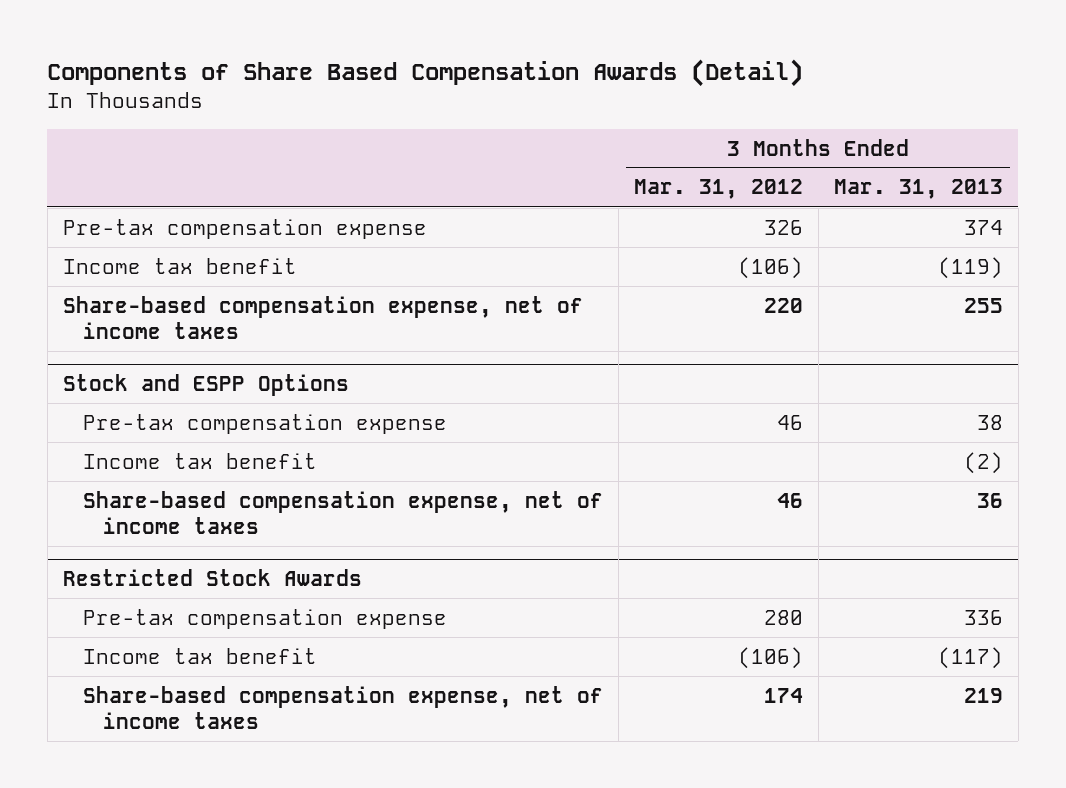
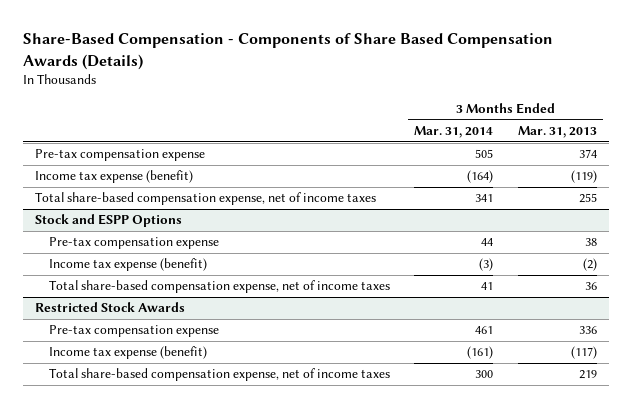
- Components of Share Based Compensation Awards (Detail)
+ Share-Based Compensation - Components of Share Based Compensation Awards (Details)
- | 3 Months Ended Mar. 31, 2012 | 3 Months Ended Mar. 31, 2013
+ | 3 Months Ended Mar. 31, 2014 | 3 Months Ended Mar. 31, 2013
- Income tax benefit | (106) | (119)
- Share-based compensation expense, net of income taxes | 220 | 255
+ Income tax expense (benefit) | (164) | (119)
+ Total share-based compensation expense, net of income taxes | 341 | 255
@ Stock and ESPP Options
- Income tax benefit | | (2)
- Share-based compensation expense, net of income taxes | 46 | 36
+ Income tax expense (benefit) | (3) | (2)
+ Total share-based compensation expense, net of income taxes | 41 | 36
@ Restricted Stock Awards
- Income tax benefit | (106) | (117)
- Share-based compensation expense, net of income taxes | 174 | 219
+ Income tax expense (benefit) | (161) | (117)
+ Total share-based compensation expense, net of income taxes | 300 | 219

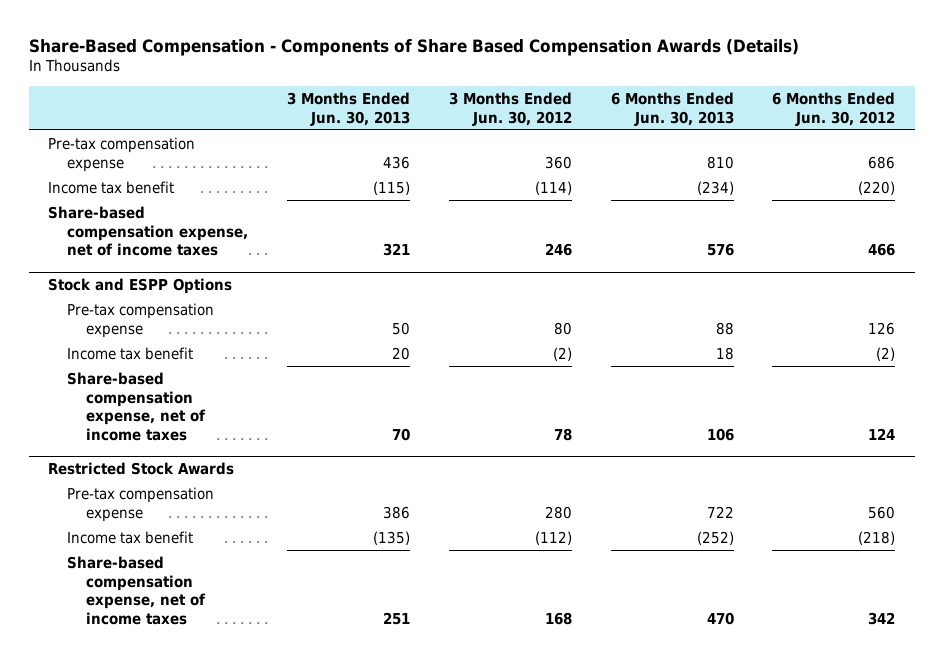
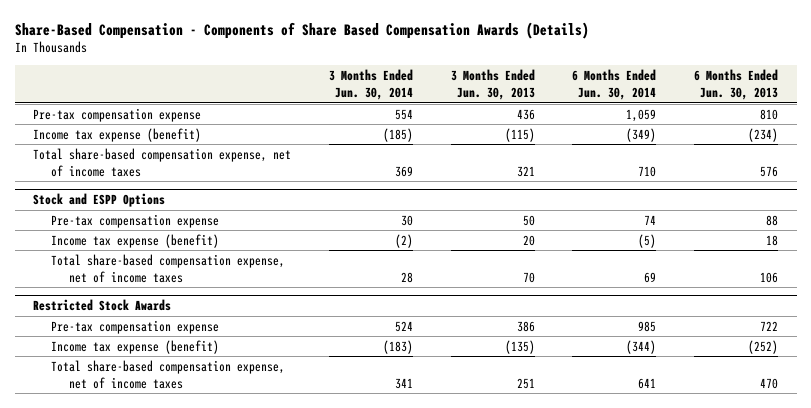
- | 3 Months Ended Jun. 30, 2013 | 3 Months Ended Jun. 30, 2012 | 6 Months Ended Jun. 30, 2013 | 6 Months Ended Jun. 30, 2012
+ | 3 Months Ended Jun. 30, 2014 | 3 Months Ended Jun. 30, 2013 | 6 Months Ended Jun. 30, 2014 | 6 Months Ended Jun. 30, 2013
- Income tax benefit | (115) | (114) | (234) | (220)
- Share-based compensation expense, net of income taxes | 321 | 246 | 576 | 466
+ Income tax expense (benefit) | (185) | (115) | (349) | (234)
+ Total share-based compensation expense, net of income taxes | 369 | 321 | 710 | 576
@ Stock and ESPP Options
- Income tax benefit | 20 | (2) | 18 | (2)
- Share-based compensation expense, net of income taxes | 70 | 78 | 106 | 124
+ Income tax expense (benefit) | (2) | 20 | (5) | 18
+ Total share-based compensation expense, net of income taxes | 28 | 70 | 69 | 106
@ Restricted Stock Awards
- Income tax benefit | (135) | (112) | (252) | (218)
- Share-based compensation expense, net of income taxes | 251 | 168 | 470 | 342
+ Income tax expense (benefit) | (183) | (135) | (344) | (252)
+ Total share-based compensation expense, net of income taxes | 341 | 251 | 641 | 470

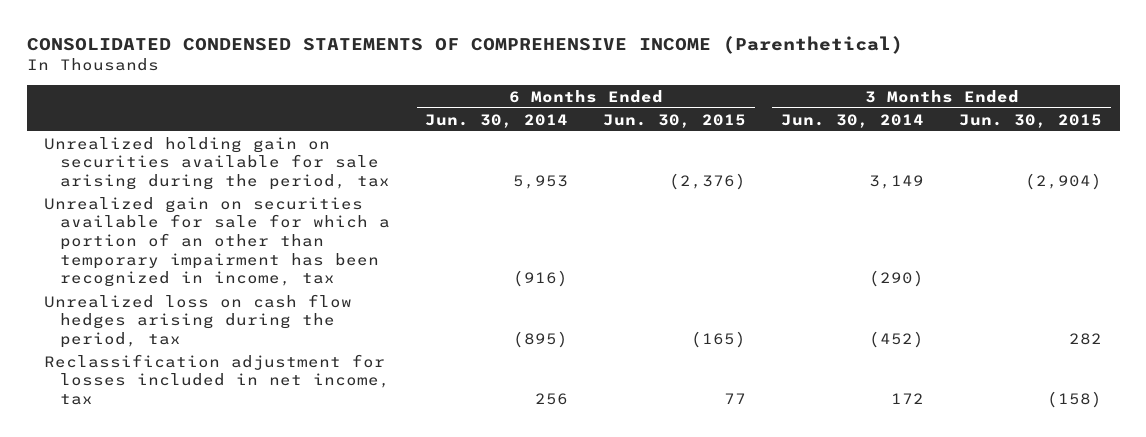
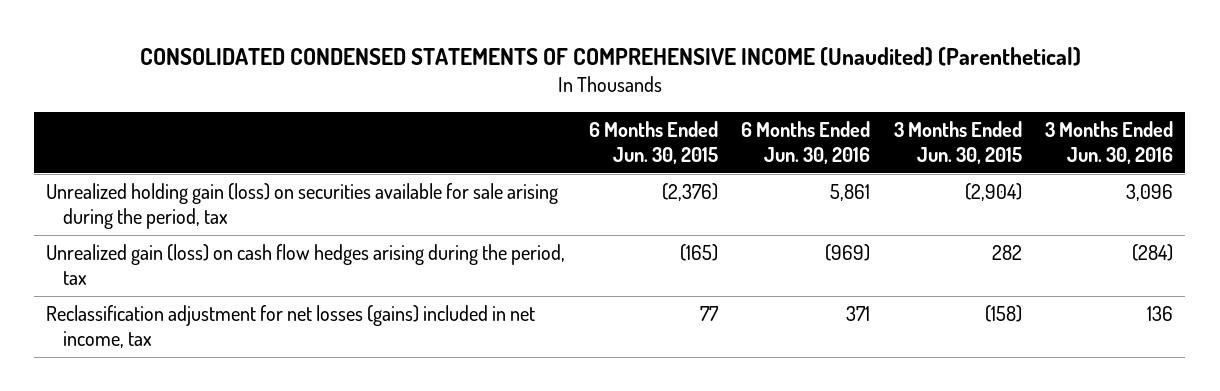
- CONSOLIDATED CONDENSED STATEMENTS OF COMPREHENSIVE INCOME (Parenthetical)
+ CONSOLIDATED CONDENSED STATEMENTS OF COMPREHENSIVE INCOME (Unaudited) (Parenthetical)
- | 6 Months Ended Jun. 30, 2014 | 6 Months Ended Jun. 30, 2015 | 3 Months Ended Jun. 30, 2014 | 3 Months Ended Jun. 30, 2015
+ | 6 Months Ended Jun. 30, 2015 | 6 Months Ended Jun. 30, 2016 | 3 Months Ended Jun. 30, 2015 | 3 Months Ended Jun. 30, 2016
- Unrealized holding gain on securities available for sale arising during the period, tax | 5,953 | (2,376) | 3,149 | (2,904)
- Unrealized gain on securities available for sale for which a portion of an other than temporary impairment has been recognized in income, tax | (916) | | (290) |
- Unrealized loss on cash flow hedges arising during the period, tax | (895) | (165) | (452) | 282
- Reclassification adjustment for losses included in net income, tax | 256 | 77 | 172 | (158)
+ Unrealized holding gain (loss) on securities available for sale arising during the period, tax | (2,376) | 5,861 | (2,904) | 3,096
+ Unrealized gain (loss) on cash flow hedges arising during the period, tax | (165) | (969) | 282 | (284)
+ Reclassification adjustment for net losses (gains) included in net income, tax | 77 | 371 | (158) | 136

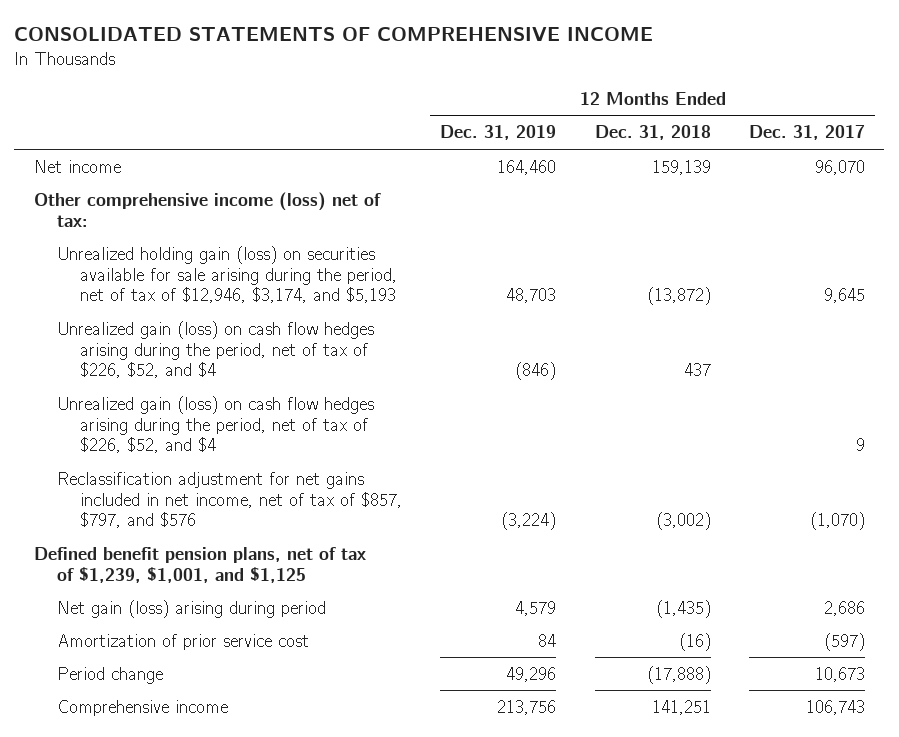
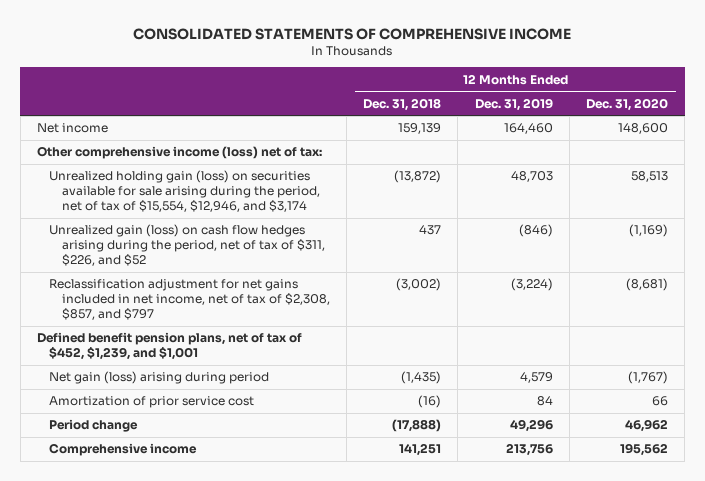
- | 12 Months Ended Dec. 31, 2019 | 12 Months Ended Dec. 31, 2018 | 12 Months Ended Dec. 31, 2017
+ | 12 Months Ended Dec. 31, 2018 | 12 Months Ended Dec. 31, 2019 | 12 Months Ended Dec. 31, 2020
- Unrealized holding gain (loss) on securities available for sale arising during the period, net of tax of $12,946, $3,174, and $5,193 | 48,703 | (13,872) | 9,645
- Unrealized gain (loss) on cash flow hedges arising during the period, net of tax of $226, $52, and $4 | (846) | 437 |
- Unrealized gain (loss) on cash flow hedges arising during the period, net of tax of $226, $52, and $4 | | | 9
- Reclassification adjustment for net gains included in net income, net of tax of $857, $797, and $576 | (3,224) | (3,002) | (1,070)
- Defined benefit pension plans, net of tax of $1,239, $1,001, and $1,125
+ Unrealized holding gain (loss) on securities available for sale arising during the period, net of tax of $15,554, $12,946, and $3,174 | (13,872) | 48,703 | 58,513
+ Unrealized gain (loss) on cash flow hedges arising during the period, net of tax of $311, $226, and $52 | 437 | (846) | (1,169)
+ Reclassification adjustment for net gains included in net income, net of tax of $2,308, $857, and $797 | (3,002) | (3,224) | (8,681)
+ Defined benefit pension plans, net of tax of $452, $1,239, and $1,001

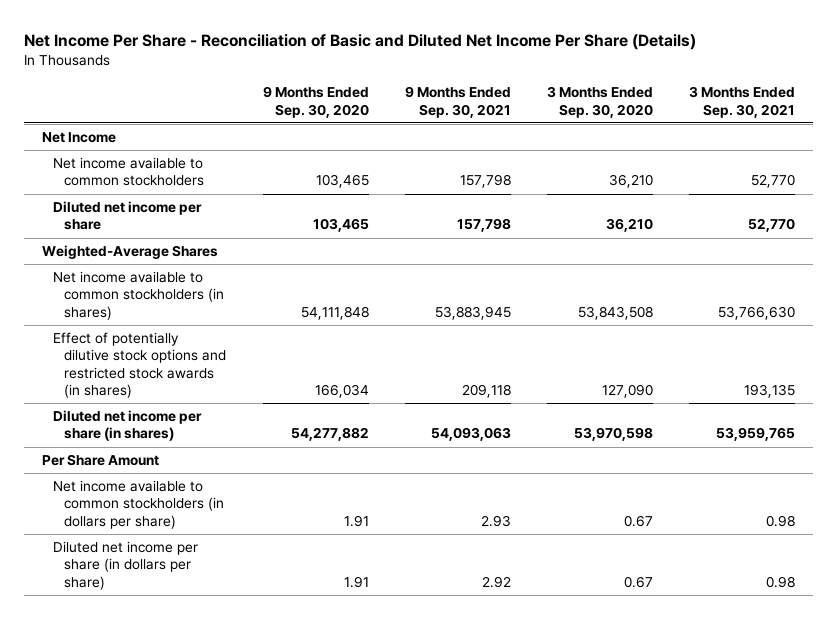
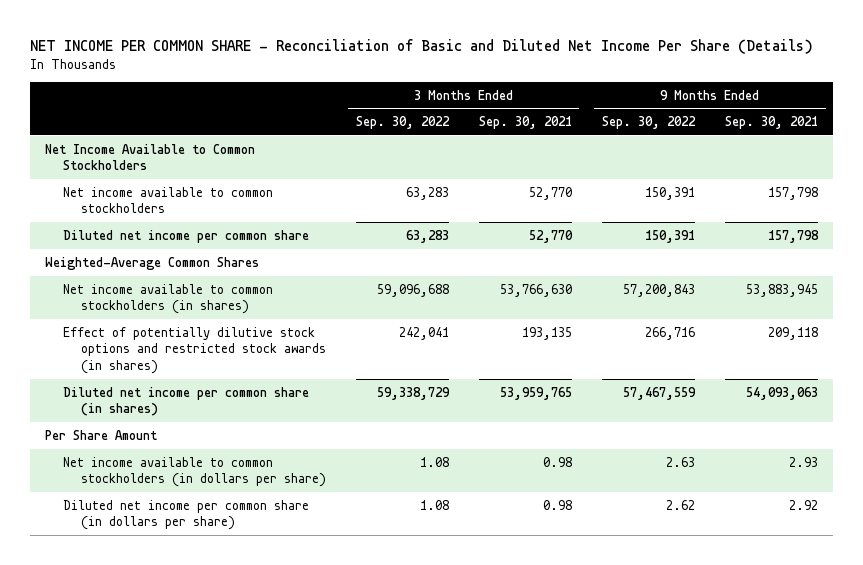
- Net Income Per Share - Reconciliation of Basic and Diluted Net Income Per Share (Details)
+ NET INCOME PER COMMON SHARE - Reconciliation of Basic and Diluted Net Income Per Share (Details)
- | 9 Months Ended Sep. 30, 2020 | 9 Months Ended Sep. 30, 2021 | 3 Months Ended Sep. 30, 2020 | 3 Months Ended Sep. 30, 2021
+ | 3 Months Ended Sep. 30, 2022 | 3 Months Ended Sep. 30, 2021 | 9 Months Ended Sep. 30, 2022 | 9 Months Ended Sep. 30, 2021
- Net Income
+ Net Income Available to Common Stockholders
- Diluted net income per share | 103,465 | 157,798 | 36,210 | 52,770
- Weighted-Average Shares
+ Diluted net income per common share | 63,283 | 52,770 | 150,391 | 157,798
+ Weighted-Average Common Shares
- Diluted net income per share (in shares) | 54,277,882 | 54,093,063 | 53,970,598 | 53,959,765
+ Diluted net income per common share (in shares) | 59,338,729 | 53,959,765 | 57,467,559 | 54,093,063
- Diluted net income per share (in dollars per share) | 1.91 | 2.92 | 0.67 | 0.98
+ Diluted net income per common share (in dollars per share) | 1.08 | 0.98 | 2.62 | 2.92

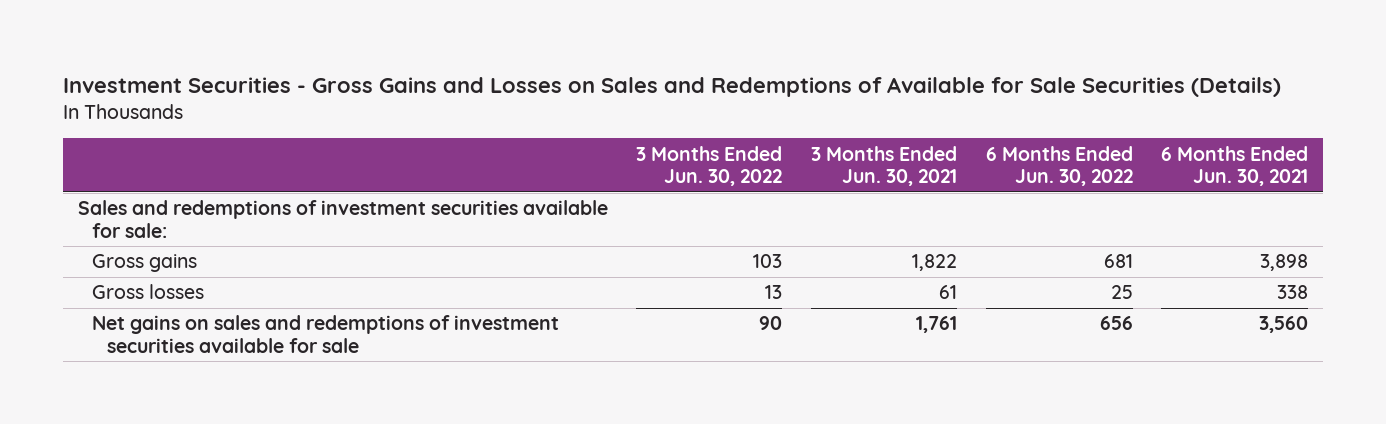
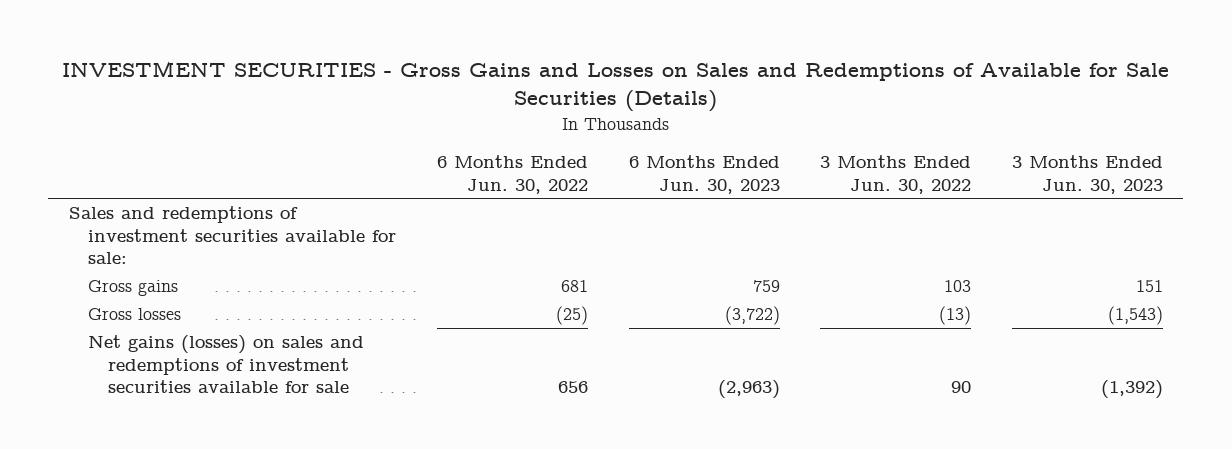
- Investment Securities - Gross Gains and Losses on Sales and Redemptions of Available for Sale Securities (Details)
+ INVESTMENT SECURITIES - Gross Gains and Losses on Sales and Redemptions of Available for Sale Securities (Details)
- | 3 Months Ended Jun. 30, 2022 | 3 Months Ended Jun. 30, 2021 | 6 Months Ended Jun. 30, 2022 | 6 Months Ended Jun. 30, 2021
+ | 6 Months Ended Jun. 30, 2022 | 6 Months Ended Jun. 30, 2023 | 3 Months Ended Jun. 30, 2022 | 3 Months Ended Jun. 30, 2023
- Gross losses | 13 | 61 | 25 | 338
- Net gains on sales and redemptions of investment securities available for sale | 90 | 1,761 | 656 | 3,560
+ Gross losses | (25) | (3,722) | (13) | (1,543)
+ Net gains (losses) on sales and redemptions of investment securities available for sale | 656 | (2,963) | 90 | (1,392)

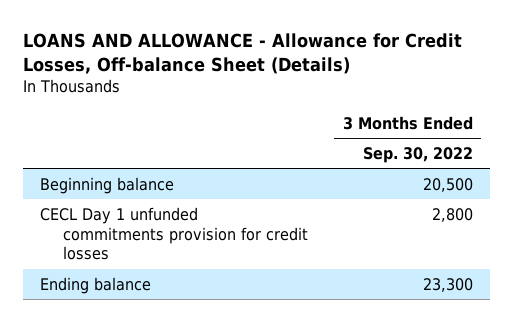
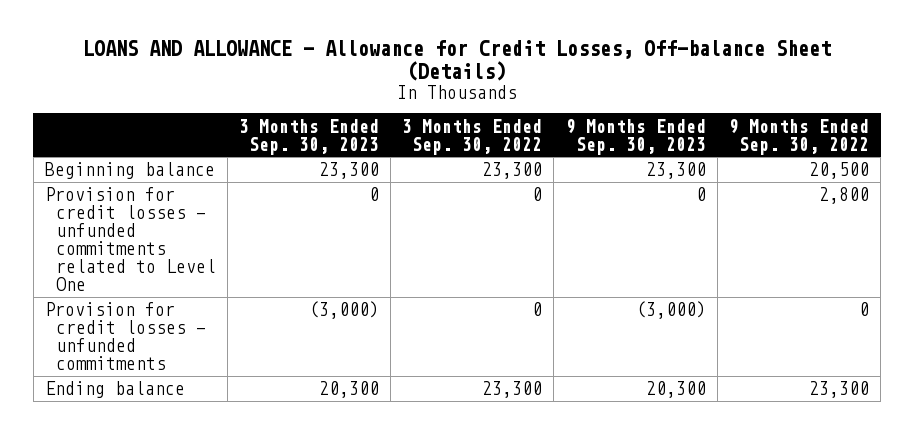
- | 3 Months Ended Sep. 30, 2022
+ | 3 Months Ended Sep. 30, 2023 | 3 Months Ended Sep. 30, 2022 | 9 Months Ended Sep. 30, 2023 | 9 Months Ended Sep. 30, 2022
- Beginning balance | 20,500
- CECL Day 1 unfunded commitments provision for credit losses | 2,800
+ Beginning balance | 23,300 | 23,300 | 23,300 | 20,500
+ Provision for credit losses - unfunded commitments related to Level One | 0 | 0 | 0 | 2,800
+ Provision for credit losses - unfunded commitments | (3,000) | 0 | (3,000) | 0

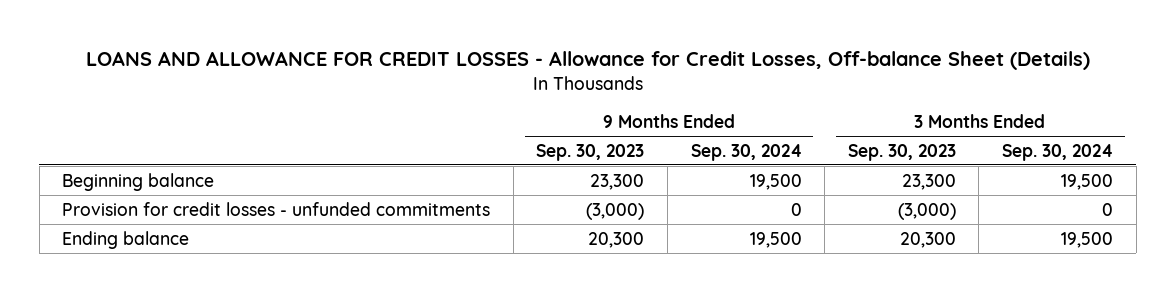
- LOANS AND ALLOWANCE - Allowance for Credit Losses, Off-balance Sheet (Details)
+ LOANS AND ALLOWANCE FOR CREDIT LOSSES - Allowance for Credit Losses, Off-balance Sheet (Details)
- | 3 Months Ended Sep. 30, 2023 | 3 Months Ended Sep. 30, 2022 | 9 Months Ended Sep. 30, 2023 | 9 Months Ended Sep. 30, 2022
+ | 9 Months Ended Sep. 30, 2023 | 9 Months Ended Sep. 30, 2024 | 3 Months Ended Sep. 30, 2023 | 3 Months Ended Sep. 30, 2024
- Provision for credit losses - unfunded commitments related to Level One | 0 | 0 | 0 | 2,800

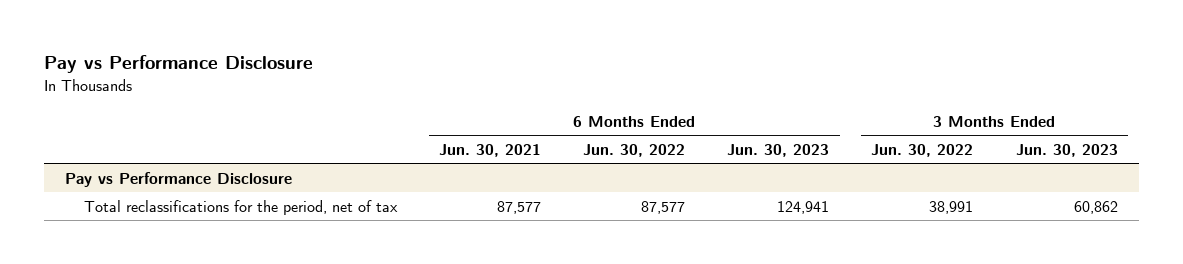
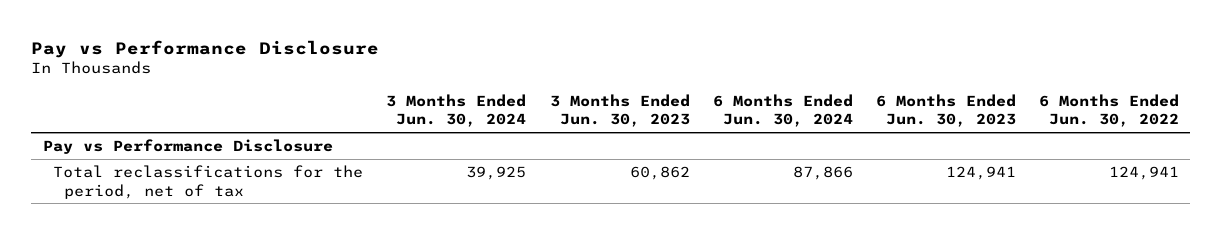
- | 6 Months Ended Jun. 30, 2021 | 6 Months Ended Jun. 30, 2022 | 6 Months Ended Jun. 30, 2023 | 3 Months Ended Jun. 30, 2022 | 3 Months Ended Jun. 30, 2023
+ | 3 Months Ended Jun. 30, 2024 | 3 Months Ended Jun. 30, 2023 | 6 Months Ended Jun. 30, 2024 | 6 Months Ended Jun. 30, 2023 | 6 Months Ended Jun. 30, 2022
- Total reclassifications for the period, net of tax | 87,577 | 87,577 | 124,941 | 38,991 | 60,862
+ Total reclassifications for the period, net of tax | 39,925 | 60,862 | 87,866 | 124,941 | 124,941

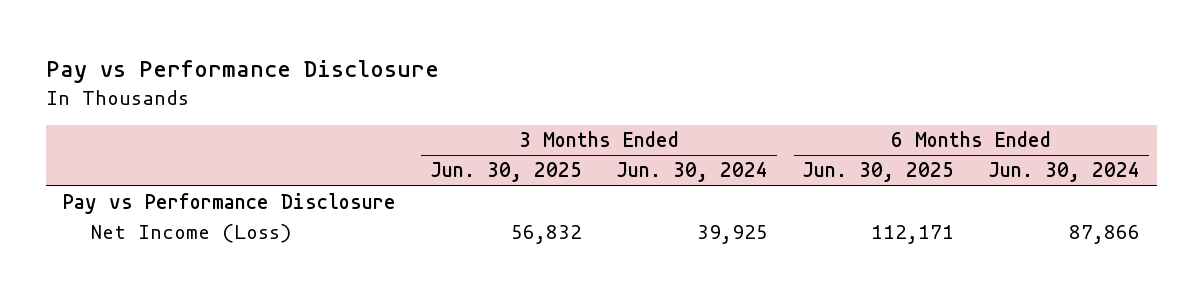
- | 3 Months Ended Jun. 30, 2024 | 3 Months Ended Jun. 30, 2023 | 6 Months Ended Jun. 30, 2024 | 6 Months Ended Jun. 30, 2023 | 6 Months Ended Jun. 30, 2022
+ | 3 Months Ended Jun. 30, 2025 | 3 Months Ended Jun. 30, 2024 | 6 Months Ended Jun. 30, 2025 | 6 Months Ended Jun. 30, 2024
- Total reclassifications for the period, net of tax | 39,925 | 60,862 | 87,866 | 124,941 | 124,941
+ Net Income (Loss) | 56,832 | 39,925 | 112,171 | 87,866

